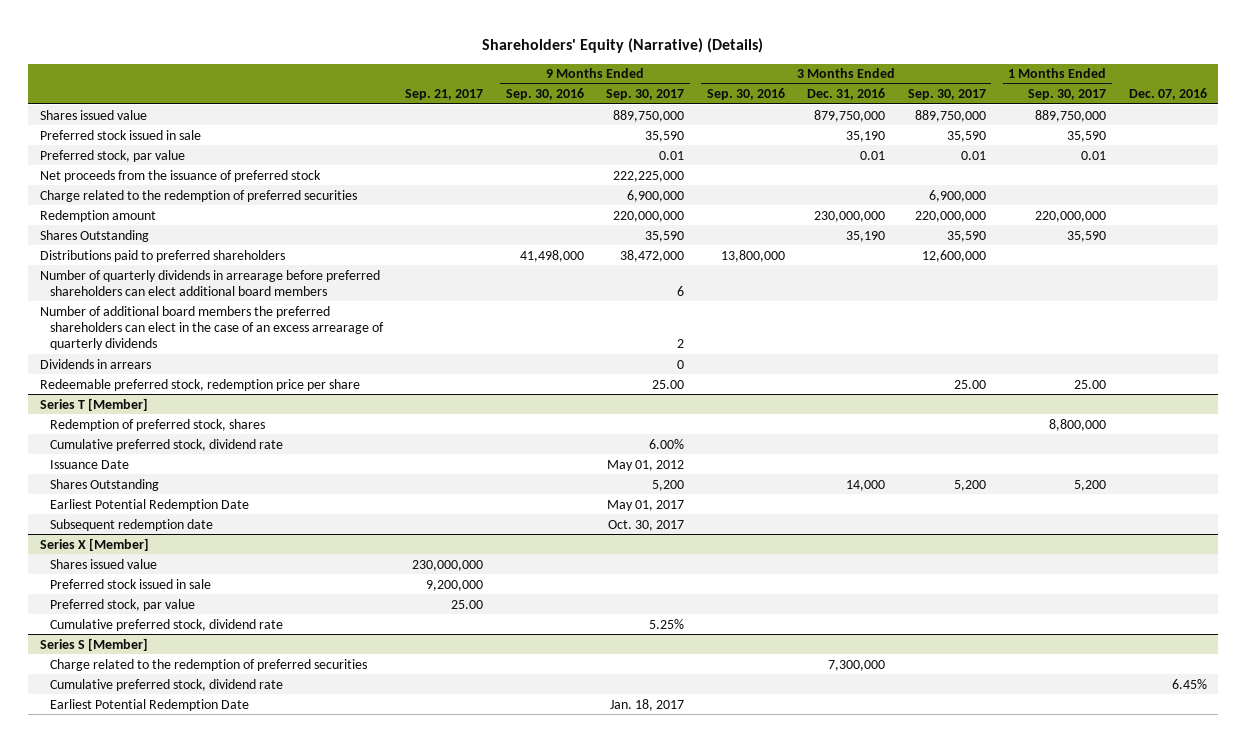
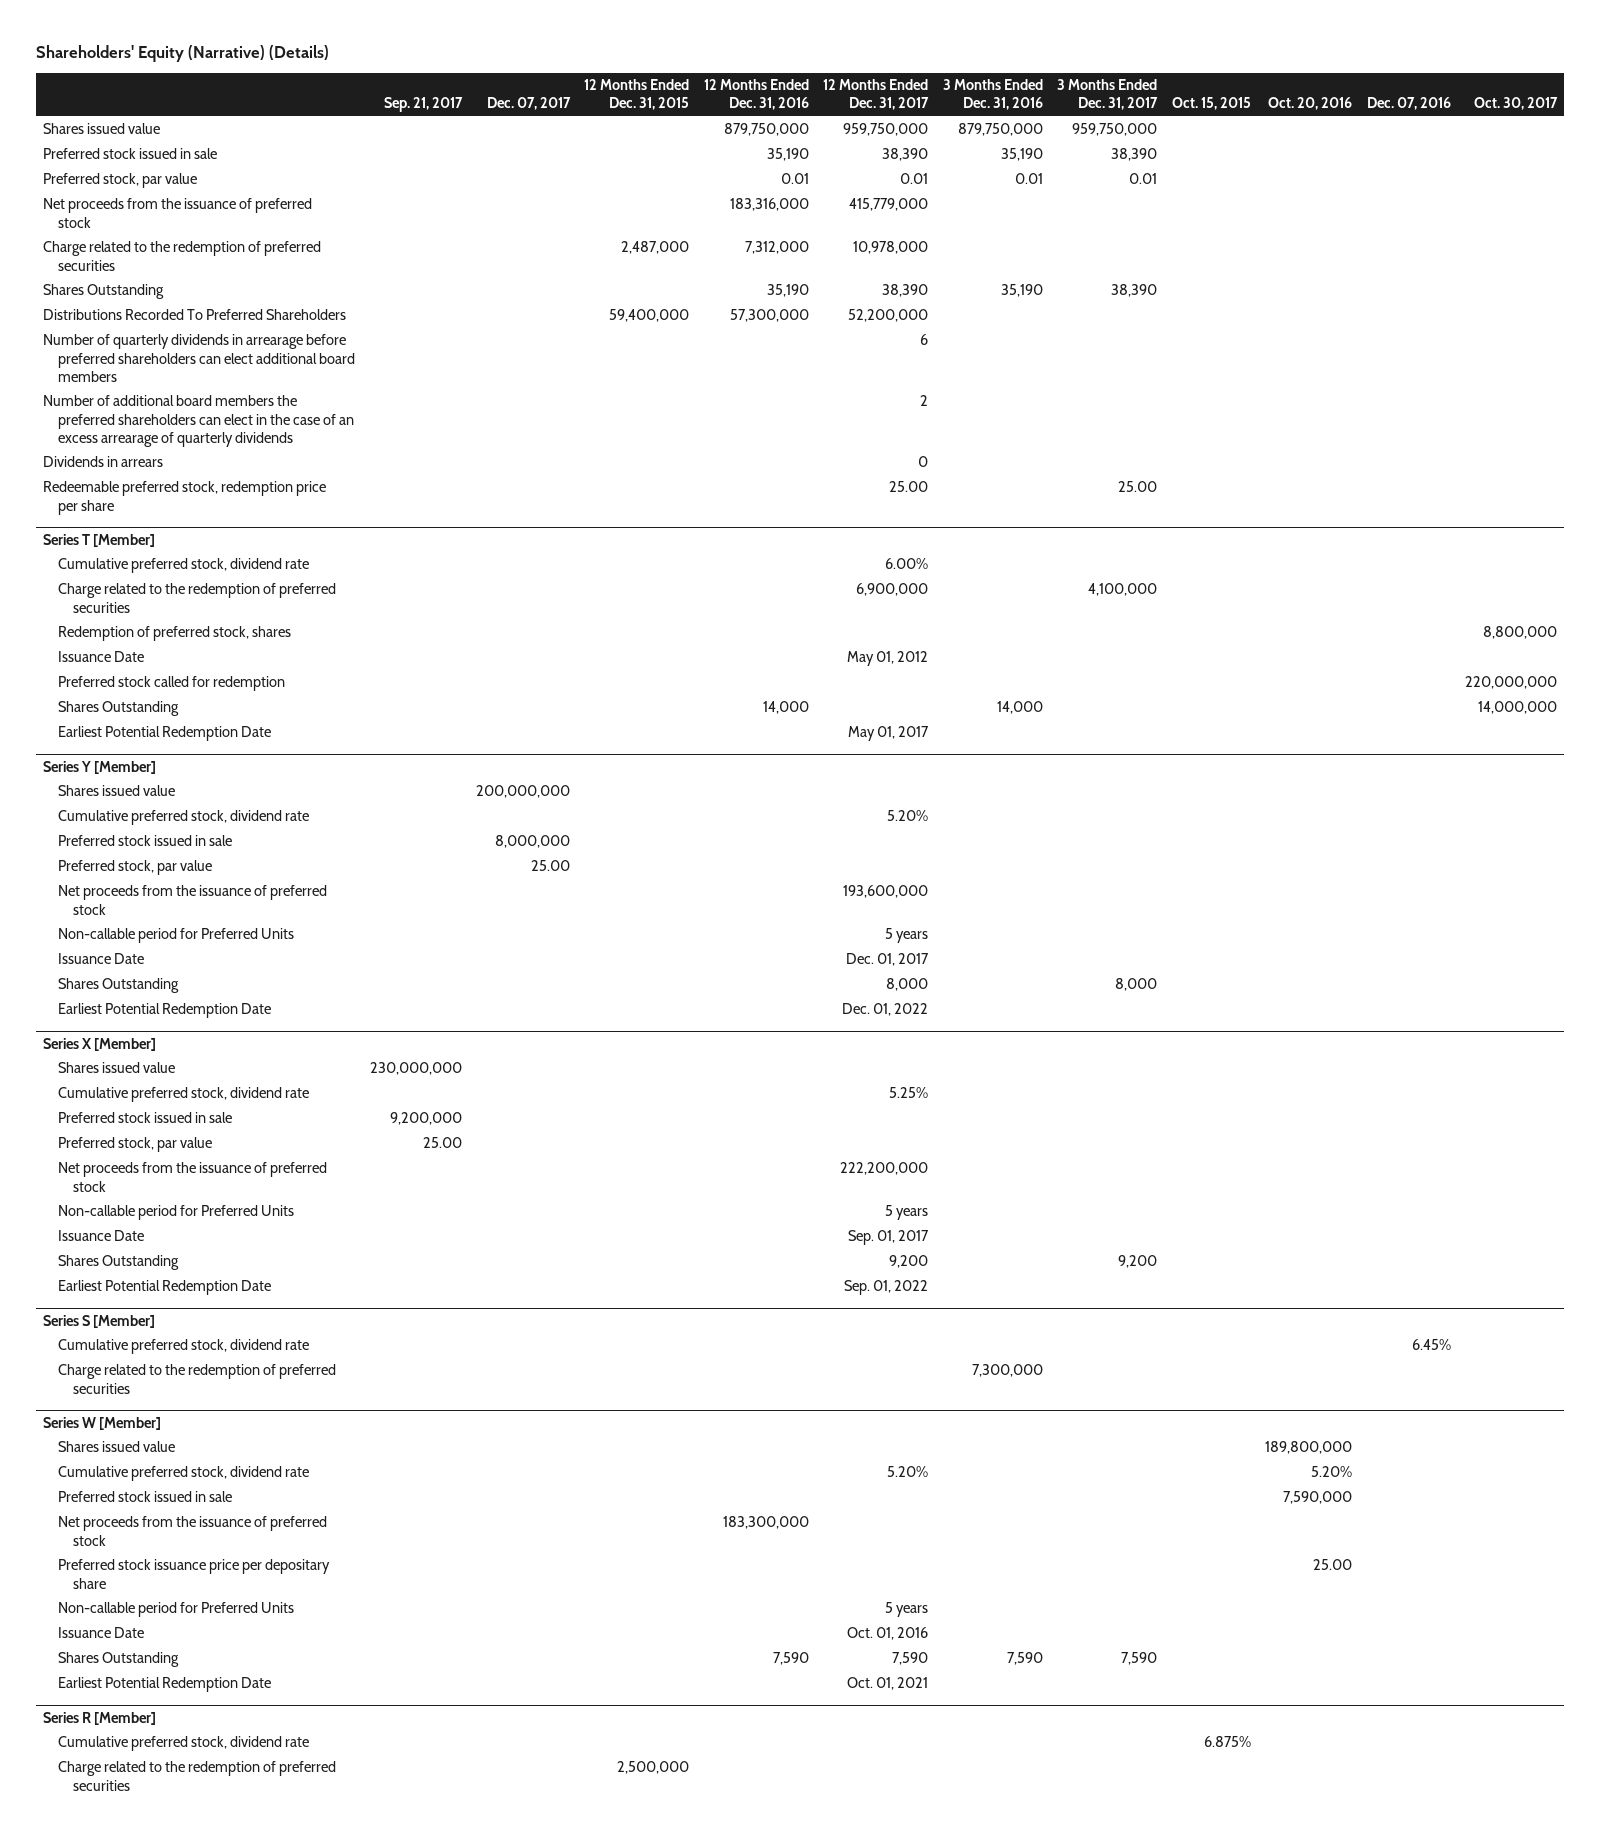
- | Sep. 21, 2017 | 9 Months Ended Sep. 30, 2016 | 9 Months Ended Sep. 30, 2017 | 3 Months Ended Sep. 30, 2016 | 3 Months Ended Dec. 31, 2016 | 3 Months Ended Sep. 30, 2017 | 1 Months Ended Sep. 30, 2017 | Dec. 07, 2016
+ | Sep. 21, 2017 | Dec. 07, 2017 | 12 Months Ended Dec. 31, 2015 | 12 Months Ended Dec. 31, 2016 | 12 Months Ended Dec. 31, 2017 | 3 Months Ended Dec. 31, 2016 | 3 Months Ended Dec. 31, 2017 | Oct. 15, 2015 | Oct. 20, 2016 | Dec. 07, 2016 | Oct. 30, 2017
- Redemption amount | | | 220,000,000 | | 230,000,000 | 220,000,000 | 220,000,000 |
- Distributions paid to preferred shareholders | | 41,498,000 | 38,472,000 | 13,800,000 | | 12,600,000 | |
+ Distributions Recorded To Preferred Shareholders | | | 59,400,000 | 57,300,000 | 52,200,000 | | | | | |
@ Series T [Member]
+ Charge related to the redemption of preferred securities | | | | | 6,900,000 | | 4,100,000 | | | |
moved down: Redemption of preferred stock, shares | | | | | | | | | | | 8,800,000
+ Preferred stock called for redemption | | | | | | | | | | | 220,000,000
- Subsequent redemption date | | | Oct. 30, 2017 | | | | |
+ Series Y [Member]
+ Shares issued value | | 200,000,000 | | | | | | | | |
+ Cumulative preferred stock, dividend rate | | | | | 5.20% | | | | | |
+ Preferred stock issued in sale | | 8,000,000 | | | | | | | | |
+ Preferred stock, par value | | 25.00 | | | | | | | | |
+ Net proceeds from the issuance of preferred stock | | | | | 193,600,000 | | | | | |
+ Non-callable period for Preferred Units | | | | | 5 years | | | | | |
+ Issuance Date | | | | | Dec. 01, 2017 | | | | | |
+ Shares Outstanding | | | | | 8,000 | | 8,000 | | | |
+ Earliest Potential Redemption Date | | | | | Dec. 01, 2022 | | | | | |
@ Series X [Member]
moved up: Cumulative preferred stock, dividend rate | | | | | 5.25% | | | | | |
+ Net proceeds from the issuance of preferred stock | | | | | 222,200,000 | | | | | |
+ Non-callable period for Preferred Units | | | | | 5 years | | | | | |
+ Issuance Date | | | | | Sep. 01, 2017 | | | | | |
+ Shares Outstanding | | | | | 9,200 | | 9,200 | | | |
+ Earliest Potential Redemption Date | | | | | Sep. 01, 2022 | | | | | |
@ Series S [Member]
- Earliest Potential Redemption Date | | | Jan. 18, 2017 | | | | |
moved down: Charge related to the redemption of preferred securities | | | | | | 7,300,000 | | | | |
+ Series W [Member]
+ Shares issued value | | | | | | | | | 189,800,000 | |
+ Cumulative preferred stock, dividend rate | | | | | 5.20% | | | | 5.20% | |
+ Preferred stock issued in sale | | | | | | | | | 7,590,000 | |
+ Net proceeds from the issuance of preferred stock | | | | 183,300,000 | | | | | | |
+ Preferred stock issuance price per depositary share | | | | | | | | | 25.00 | |
+ Non-callable period for Preferred Units | | | | | 5 years | | | | | |
+ Issuance Date | | | | | Oct. 01, 2016 | | | | | |
+ Shares Outstanding | | | | 7,590 | 7,590 | 7,590 | 7,590 | | | |
+ Earliest Potential Redemption Date | | | | | Oct. 01, 2021 | | | | | |
+ Series R [Member]
+ Cumulative preferred stock, dividend rate | | | | | | | | 6.875% | | |
+ Charge related to the redemption of preferred securities | | | 2,500,000 | | | | | | | |

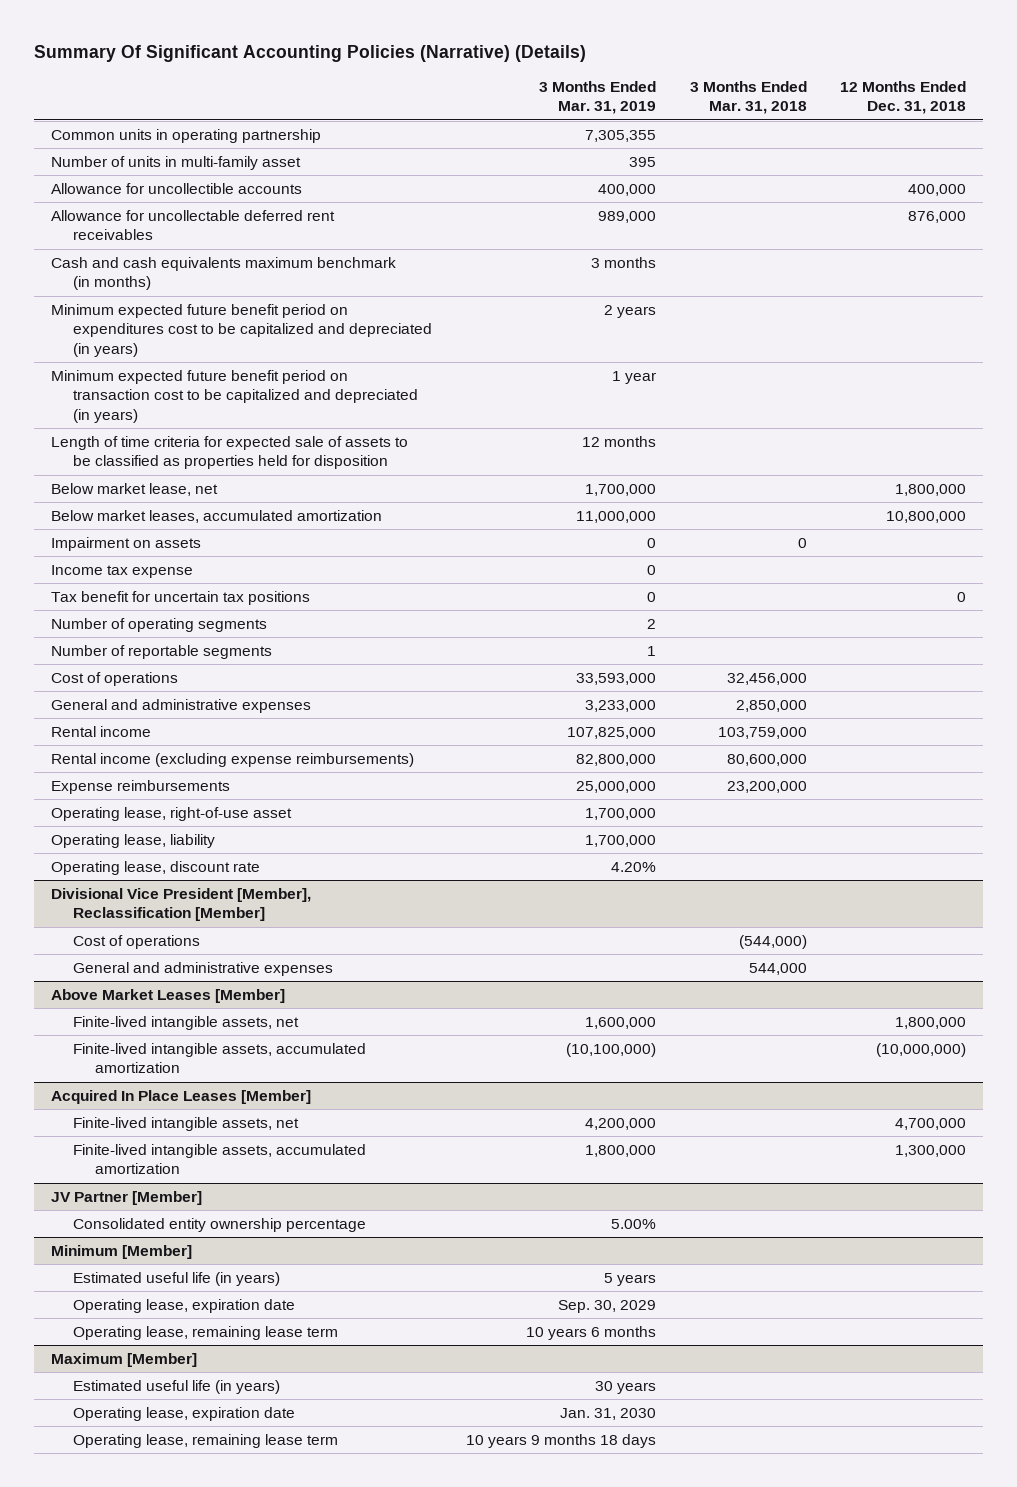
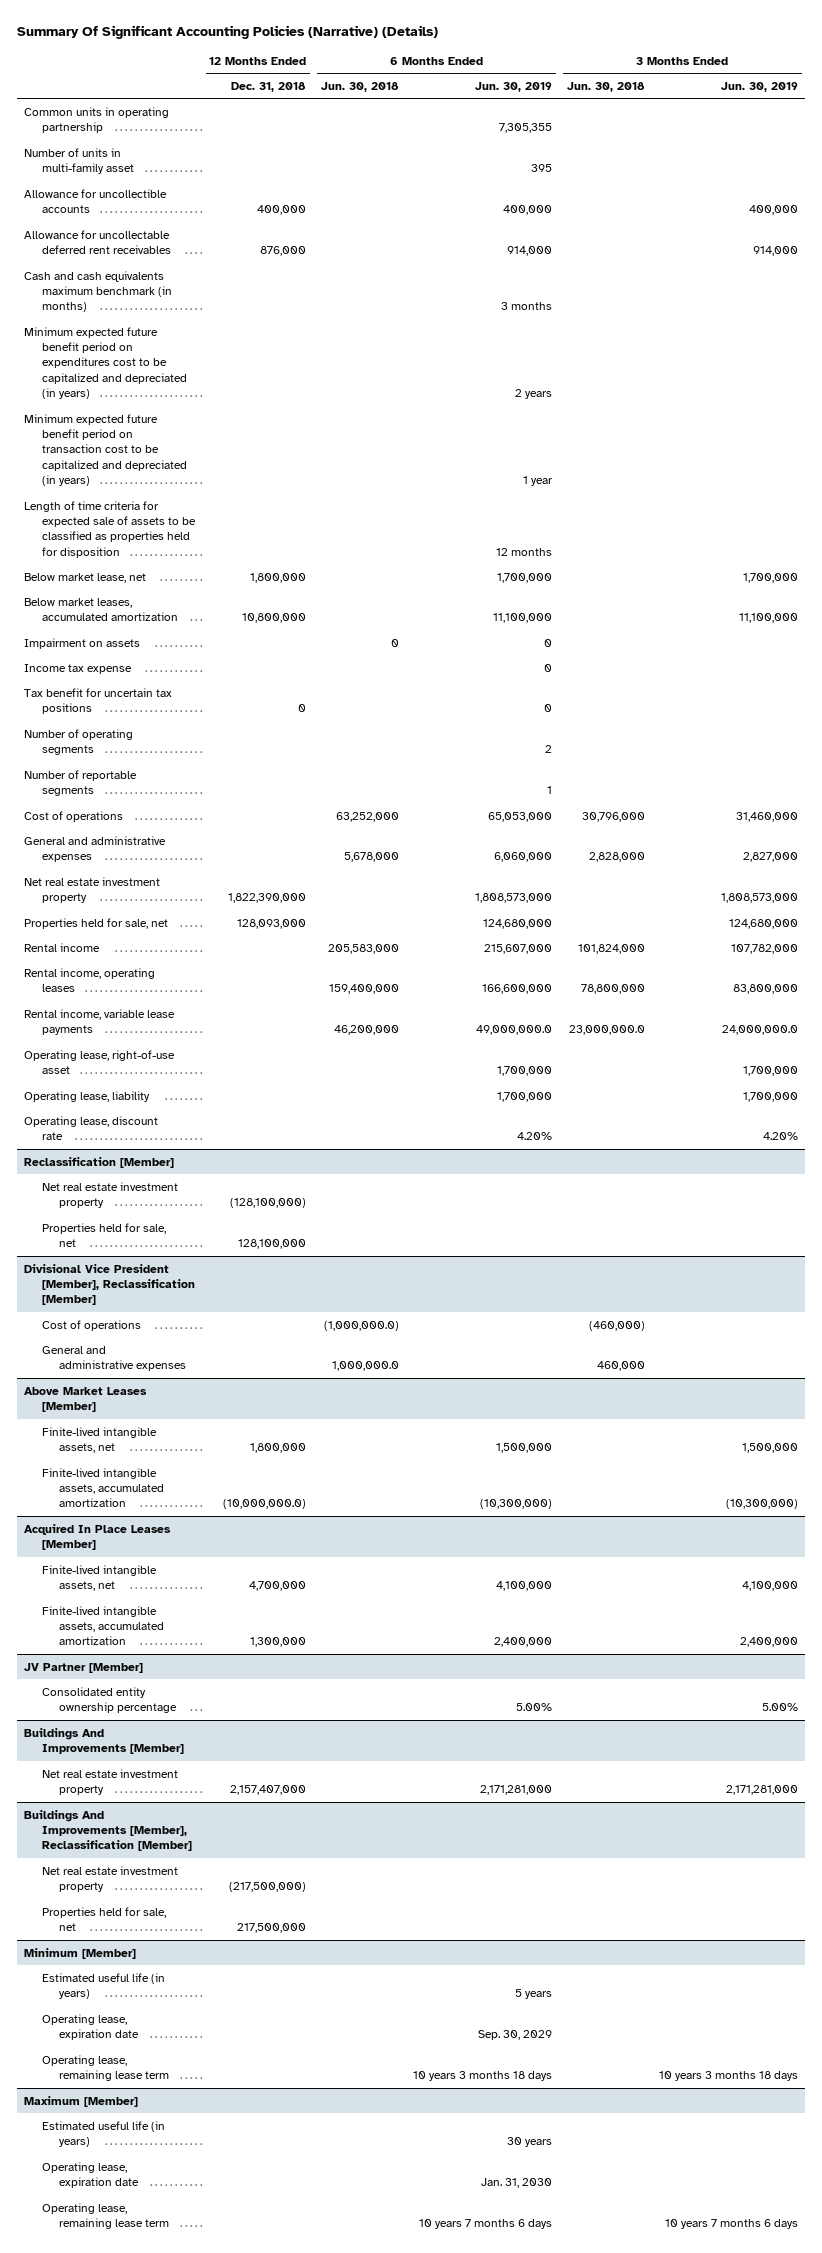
- | 3 Months Ended Mar. 31, 2019 | 3 Months Ended Mar. 31, 2018 | 12 Months Ended Dec. 31, 2018
+ | 12 Months Ended Dec. 31, 2018 | 6 Months Ended Jun. 30, 2018 | 6 Months Ended Jun. 30, 2019 | 3 Months Ended Jun. 30, 2018 | 3 Months Ended Jun. 30, 2019
+ Net real estate investment property | 1,822,390,000 | | 1,808,573,000 | | 1,808,573,000
+ Properties held for sale, net | 128,093,000 | | 124,680,000 | | 124,680,000
- Rental income (excluding expense reimbursements) | 82,800,000 | 80,600,000 |
- Expense reimbursements | 25,000,000 | 23,200,000 |
+ Rental income, operating leases | | 159,400,000 | 166,600,000 | 78,800,000 | 83,800,000
+ Rental income, variable lease payments | | 46,200,000 | 49,000,000.0 | 23,000,000.0 | 24,000,000.0
+ Reclassification [Member]
+ Net real estate investment property | (128,100,000) | | | |
+ Properties held for sale, net | 128,100,000 | | | |
@ Above Market Leases [Member]
- Finite-lived intangible assets, accumulated amortization | (10,100,000) | | (10,000,000)
+ Finite-lived intangible assets, accumulated amortization | (10,000,000.0) | | (10,300,000) | | (10,300,000)
+ Buildings And Improvements [Member]
+ Net real estate investment property | 2,157,407,000 | | 2,171,281,000 | | 2,171,281,000
+ Buildings And Improvements [Member], Reclassification [Member]
+ Net real estate investment property | (217,500,000) | | | |
+ Properties held for sale, net | 217,500,000 | | | |

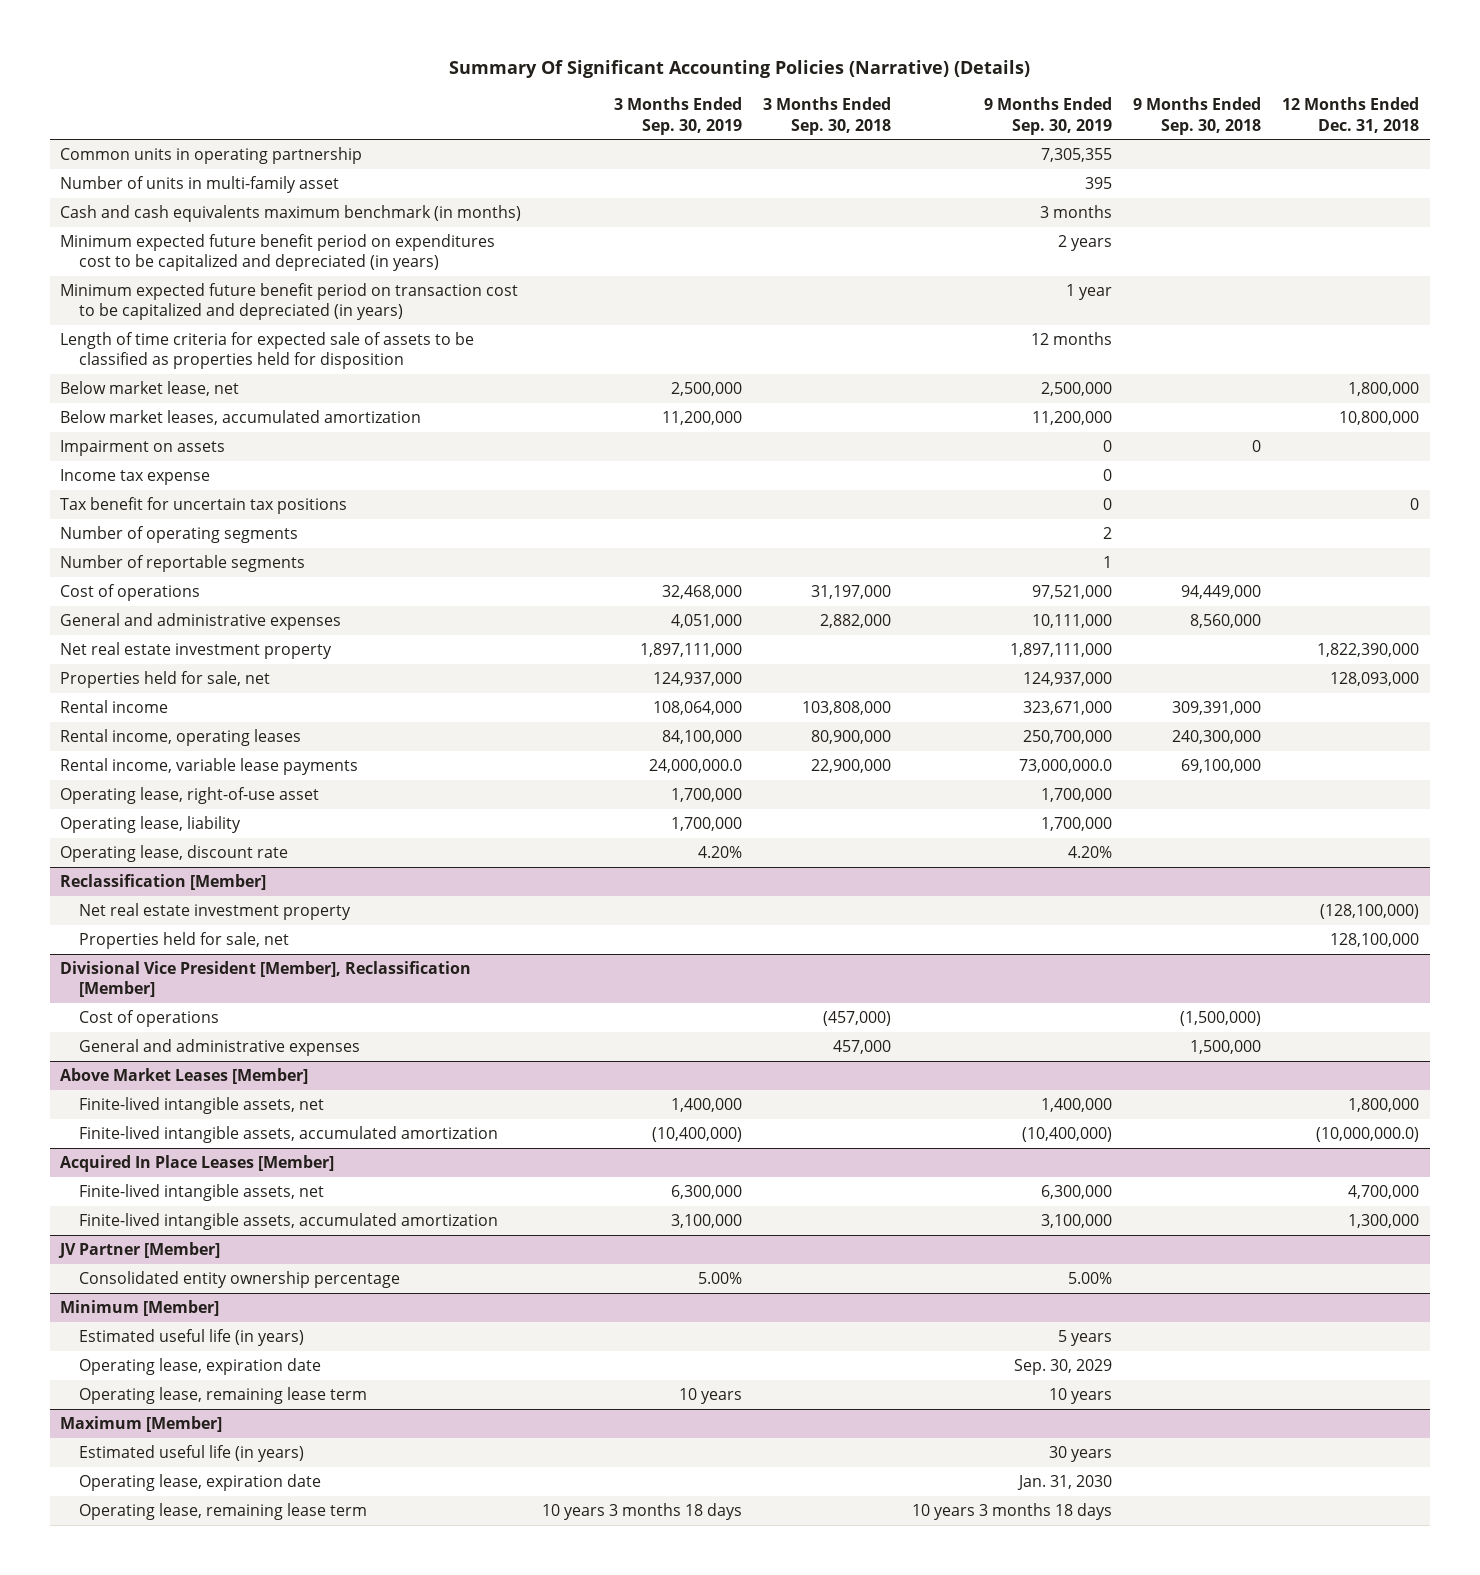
- | 12 Months Ended Dec. 31, 2018 | 6 Months Ended Jun. 30, 2018 | 6 Months Ended Jun. 30, 2019 | 3 Months Ended Jun. 30, 2018 | 3 Months Ended Jun. 30, 2019
+ | 3 Months Ended Sep. 30, 2019 | 3 Months Ended Sep. 30, 2018 | 9 Months Ended Sep. 30, 2019 | 9 Months Ended Sep. 30, 2018 | 12 Months Ended Dec. 31, 2018
- Allowance for uncollectible accounts | 400,000 | | 400,000 | | 400,000
- Allowance for uncollectable deferred rent receivables | 876,000 | | 914,000 | | 914,000
- Buildings And Improvements [Member]
- Net real estate investment property | 2,157,407,000 | | 2,171,281,000 | | 2,171,281,000
- Buildings And Improvements [Member], Reclassification [Member]
- Net real estate investment property | (217,500,000) | | | |
- Properties held for sale, net | 217,500,000 | | | |

